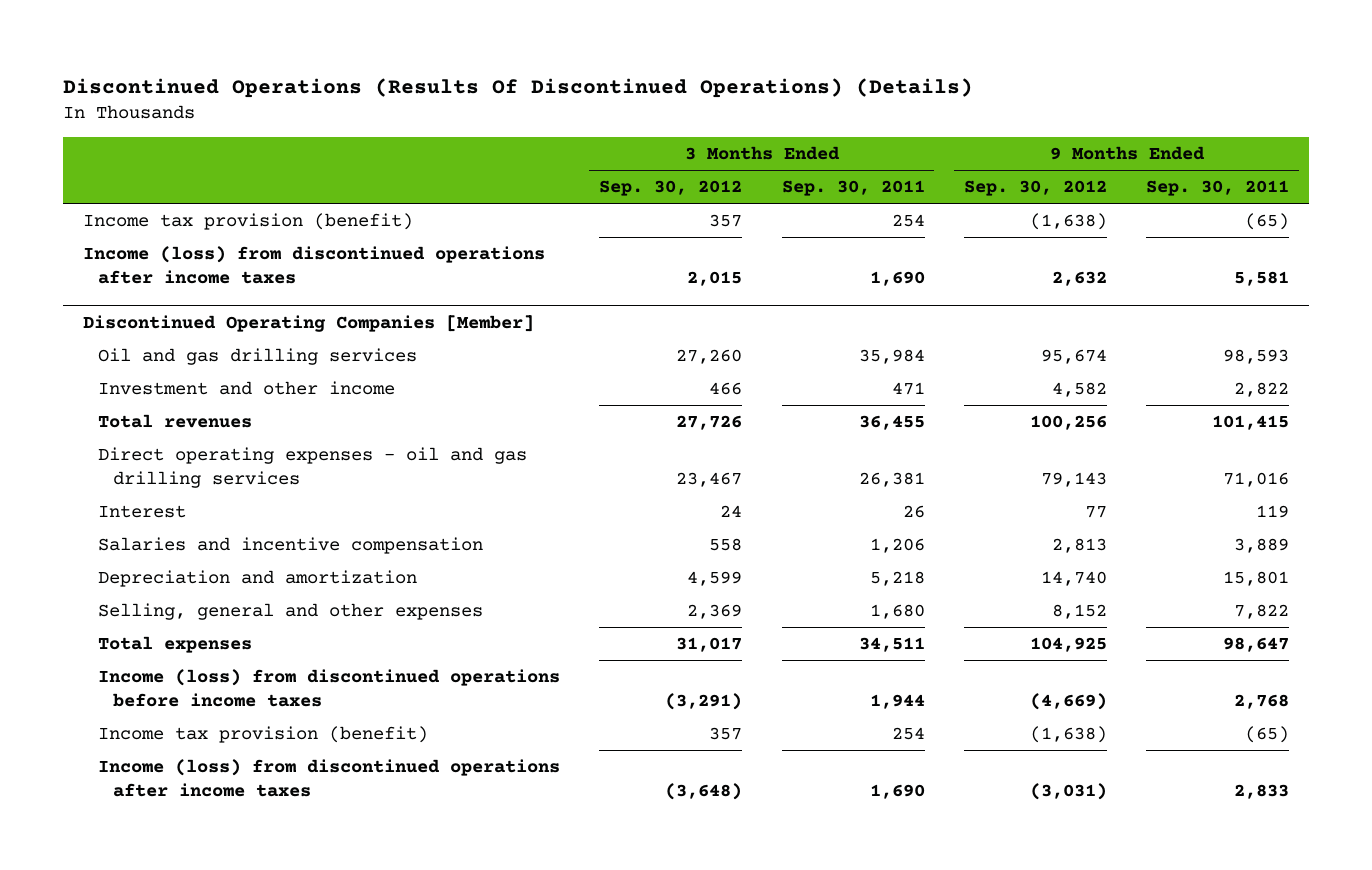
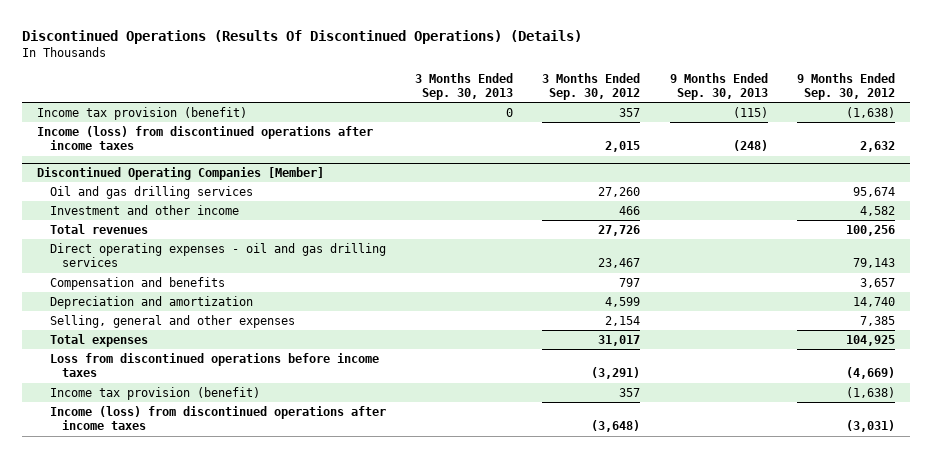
- | 3 Months Ended Sep. 30, 2012 | 3 Months Ended Sep. 30, 2011 | 9 Months Ended Sep. 30, 2012 | 9 Months Ended Sep. 30, 2011
+ | 3 Months Ended Sep. 30, 2013 | 3 Months Ended Sep. 30, 2012 | 9 Months Ended Sep. 30, 2013 | 9 Months Ended Sep. 30, 2012
@ Discontinued Operating Companies [Member]
- Interest | 24 | 26 | 77 | 119
- Salaries and incentive compensation | 558 | 1,206 | 2,813 | 3,889
+ Compensation and benefits | | 797 | | 3,657
- Selling, general and other expenses | 2,369 | 1,680 | 8,152 | 7,822
+ Selling, general and other expenses | | 2,154 | | 7,385
- Income (loss) from discontinued operations before income taxes | (3,291) | 1,944 | (4,669) | 2,768
+ Loss from discontinued operations before income taxes | | (3,291) | | (4,669)

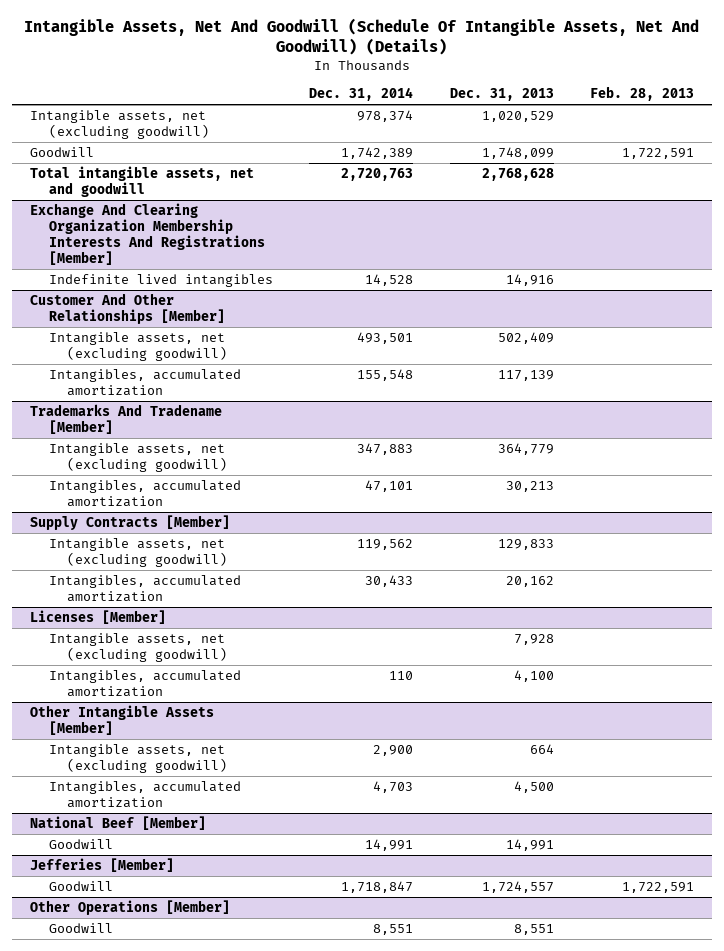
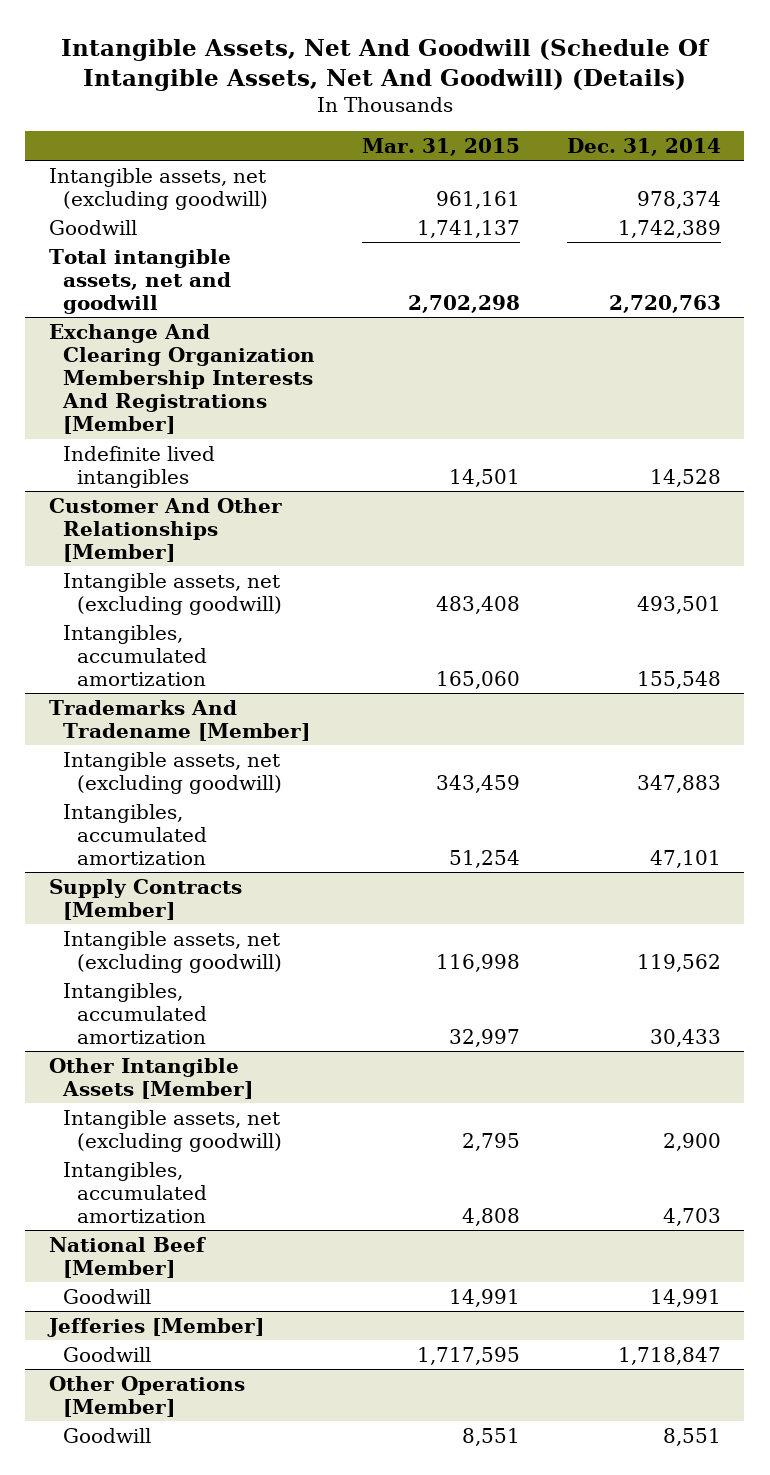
- | Dec. 31, 2014 | Dec. 31, 2013 | Feb. 28, 2013
+ | Mar. 31, 2015 | Dec. 31, 2014
- Licenses [Member]
- Intangible assets, net (excluding goodwill) | | 7,928 |
- Intangibles, accumulated amortization | 110 | 4,100 |

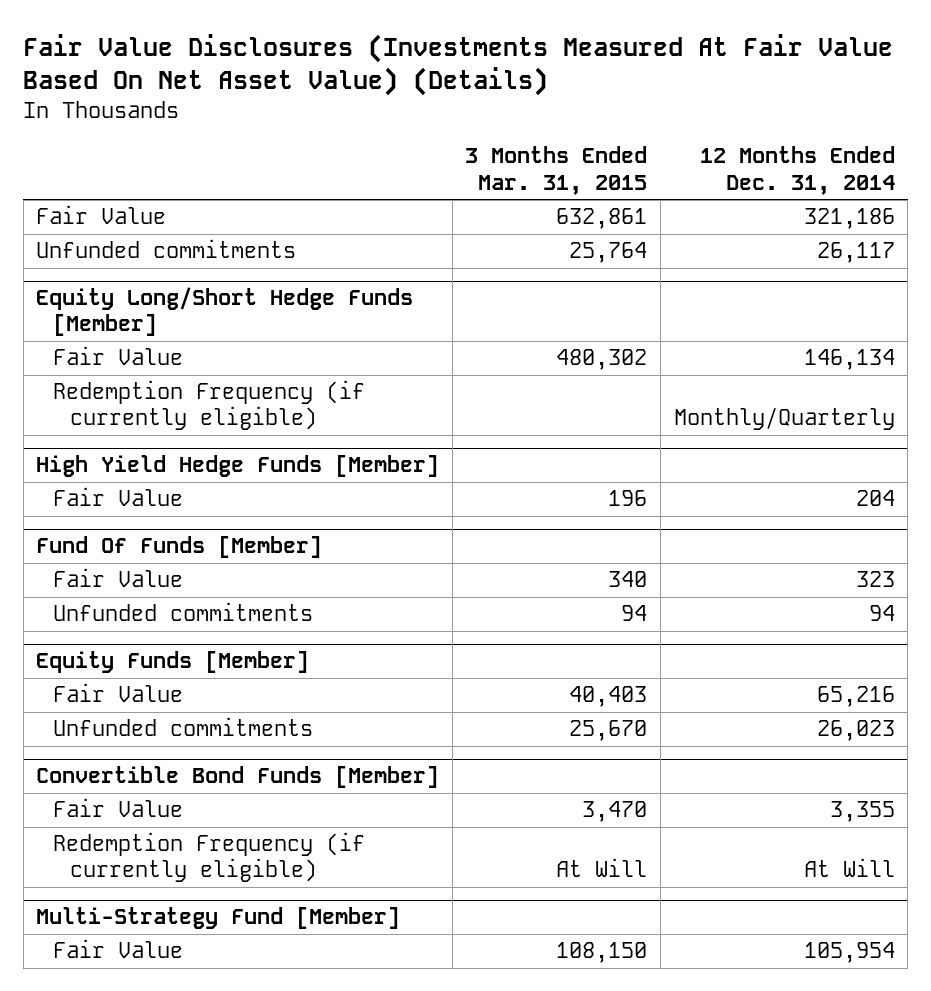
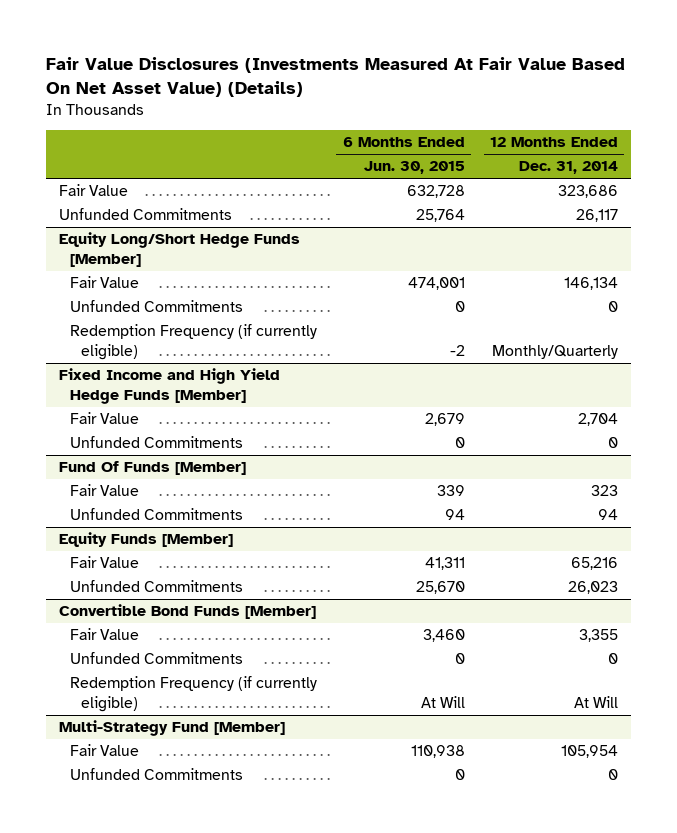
- | 3 Months Ended Mar. 31, 2015 | 12 Months Ended Dec. 31, 2014
+ | 6 Months Ended Jun. 30, 2015 | 12 Months Ended Dec. 31, 2014
- Fair Value | 632,861 | 321,186
- Unfunded commitments | 25,764 | 26,117
+ Fair Value | 632,728 | 323,686
+ Unfunded Commitments | 25,764 | 26,117
@ Equity Long/Short Hedge Funds [Member]
+ Unfunded Commitments | 0 | 0
- High Yield Hedge Funds [Member]
- Fair Value | 196 | 204
+ Fixed Income and High Yield Hedge Funds [Member]
+ Fair Value | 2,679 | 2,704
+ Unfunded Commitments | 0 | 0
@ Fund Of Funds [Member]
- Unfunded commitments | 94 | 94
+ Unfunded Commitments | 94 | 94
@ Equity Funds [Member]
- Unfunded commitments | 25,670 | 26,023
+ Unfunded Commitments | 25,670 | 26,023
@ Convertible Bond Funds [Member]
+ Unfunded Commitments | 0 | 0
@ Multi-Strategy Fund [Member]
+ Unfunded Commitments | 0 | 0

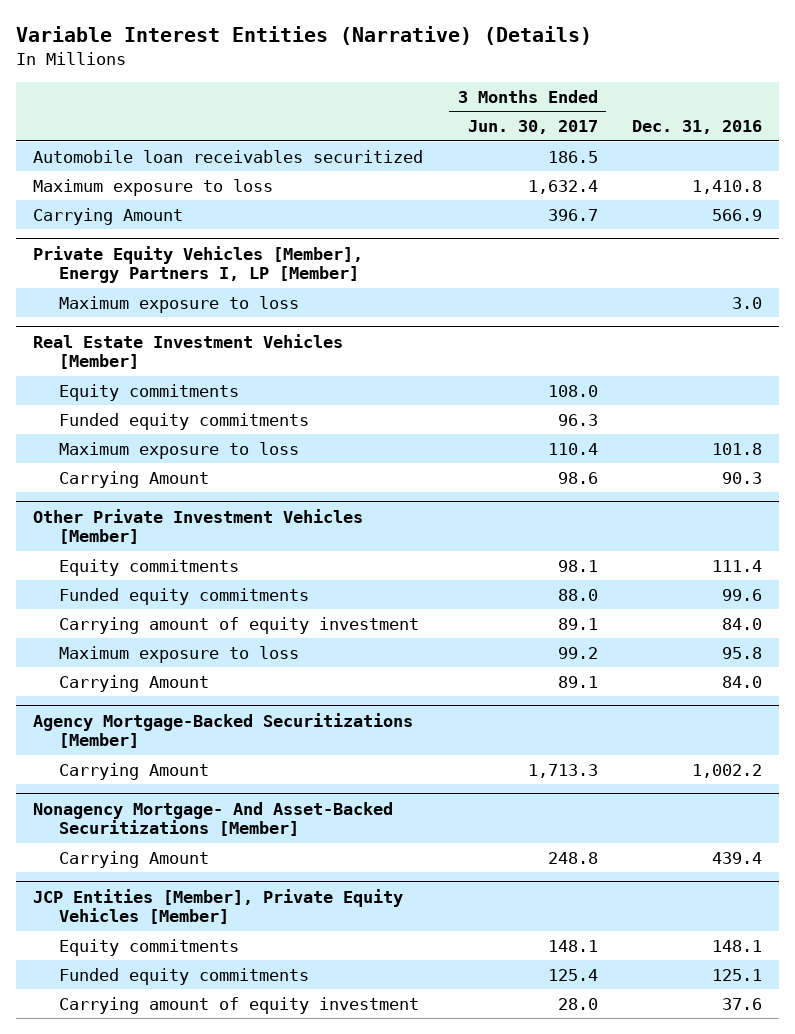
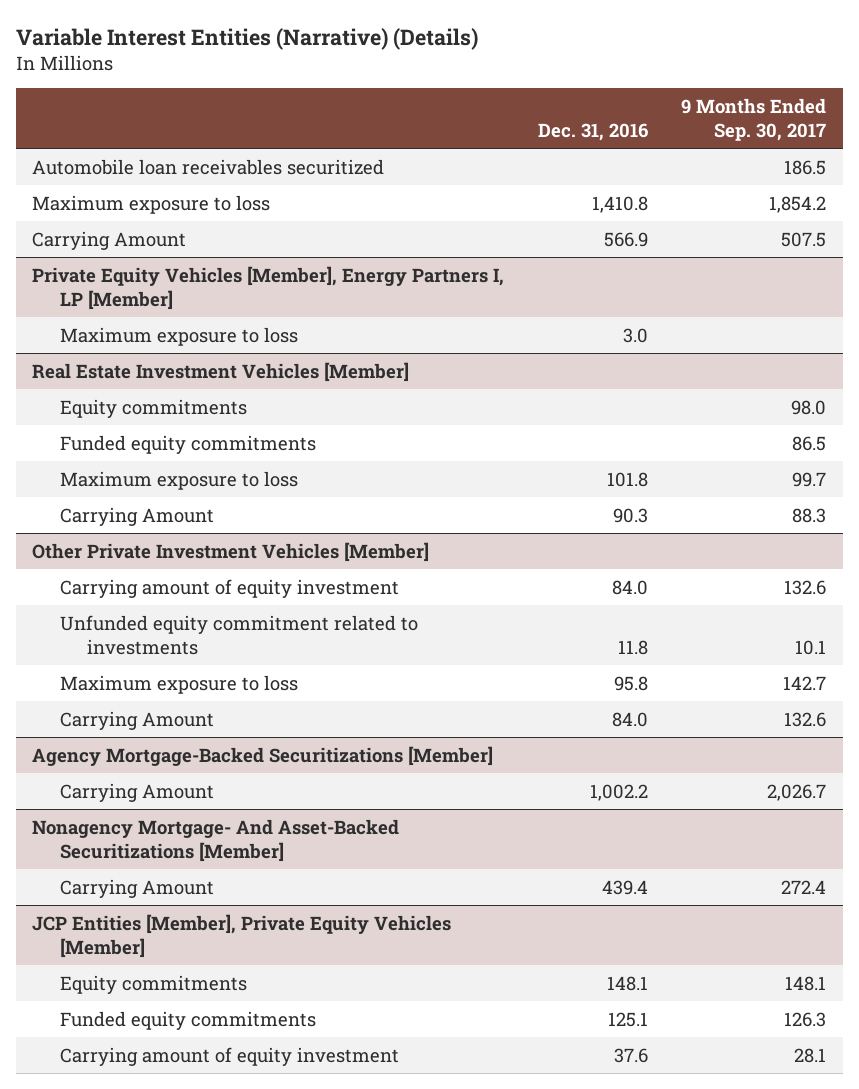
- | 3 Months Ended Jun. 30, 2017 | Dec. 31, 2016
+ | Dec. 31, 2016 | 9 Months Ended Sep. 30, 2017
@ Other Private Investment Vehicles [Member]
- Equity commitments | 98.1 | 111.4
- Funded equity commitments | 88.0 | 99.6
+ Unfunded equity commitment related to investments | 11.8 | 10.1

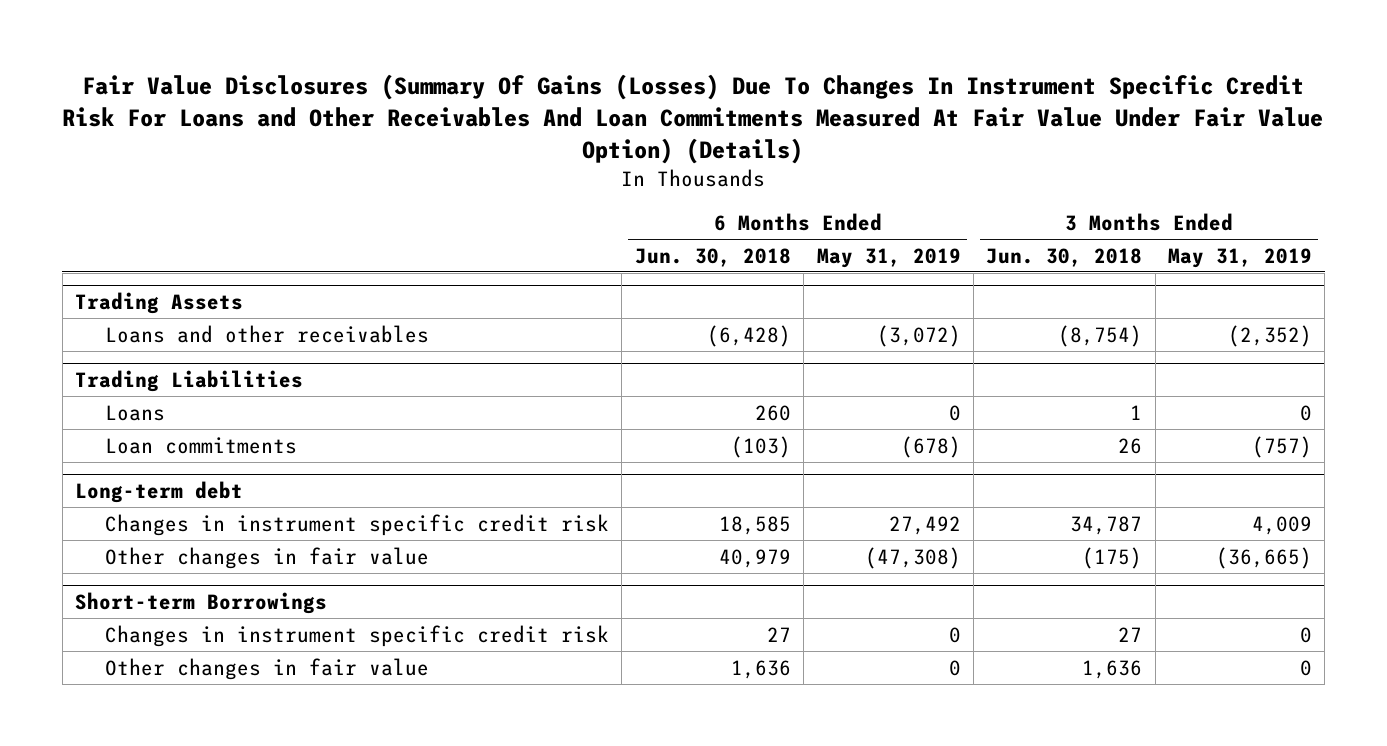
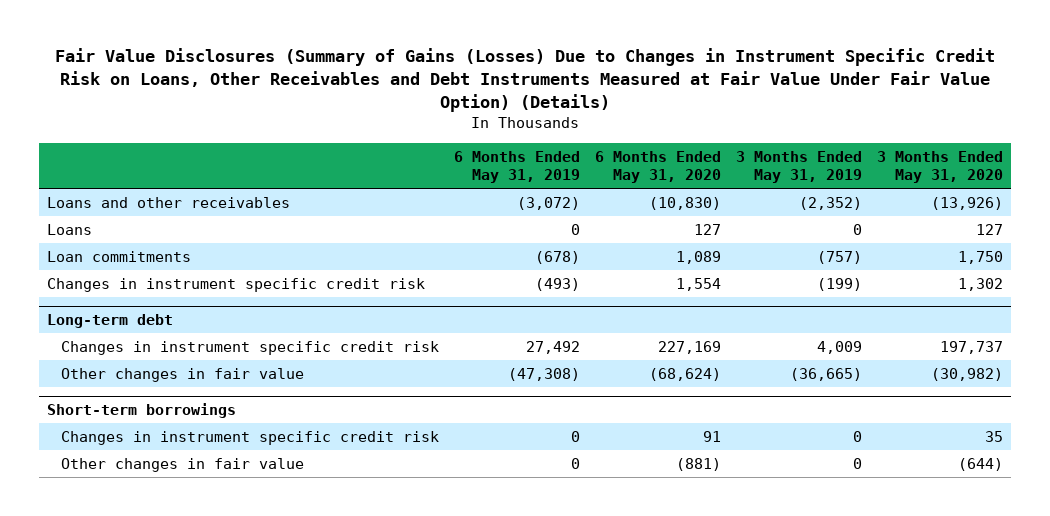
- Fair Value Disclosures (Summary Of Gains (Losses) Due To Changes In Instrument Specific Credit Risk For Loans and Other Receivables And Loan Commitments Measured At Fair Value Under Fair Value Option) (Details)
+ Fair Value Disclosures (Summary of Gains (Losses) Due to Changes in Instrument Specific Credit Risk on Loans, Other Receivables and Debt Instruments Measured at Fair Value Under Fair Value Option) (Details)
- | 6 Months Ended Jun. 30, 2018 | 6 Months Ended May 31, 2019 | 3 Months Ended Jun. 30, 2018 | 3 Months Ended May 31, 2019
+ | 6 Months Ended May 31, 2019 | 6 Months Ended May 31, 2020 | 3 Months Ended May 31, 2019 | 3 Months Ended May 31, 2020
- Trading Assets
- Trading Liabilities
+ Changes in instrument specific credit risk | (493) | 1,554 | (199) | 1,302
- Short-term Borrowings
+ Short-term borrowings

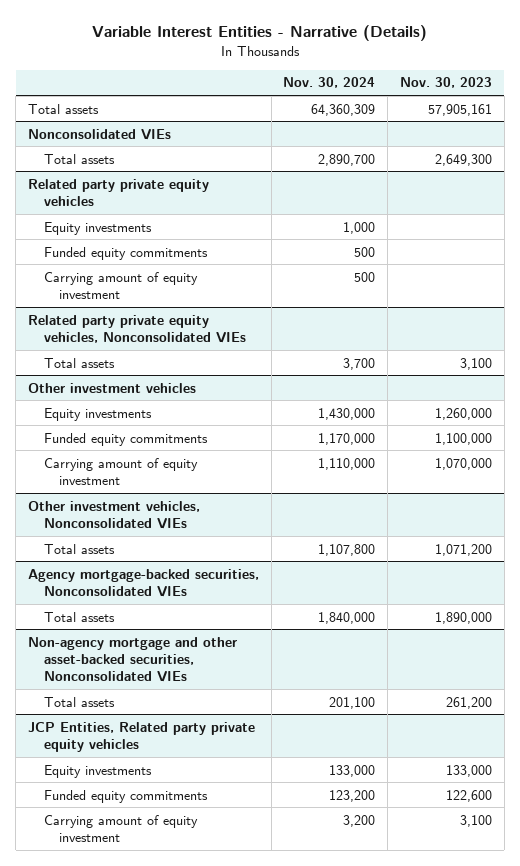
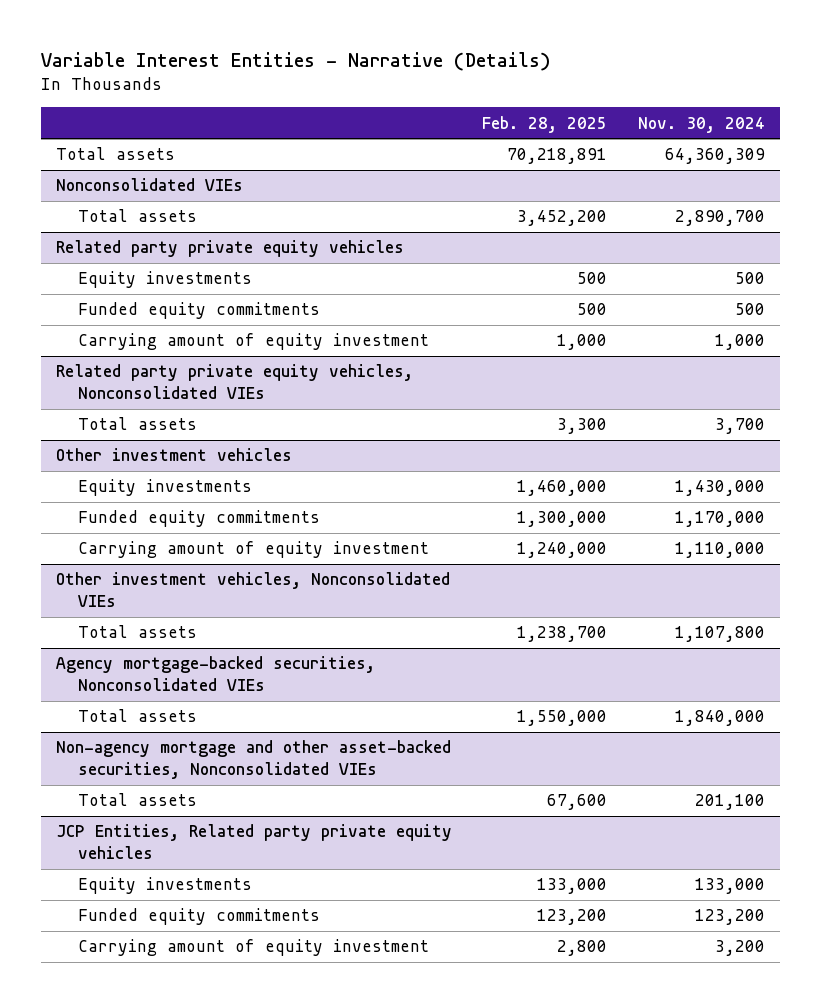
- | Nov. 30, 2024 | Nov. 30, 2023
+ | Feb. 28, 2025 | Nov. 30, 2024
@ Related party private equity vehicles
- Equity investments | 1,000 |
+ Equity investments | 500 | 500
- Carrying amount of equity investment | 500 |
+ Carrying amount of equity investment | 1,000 | 1,000

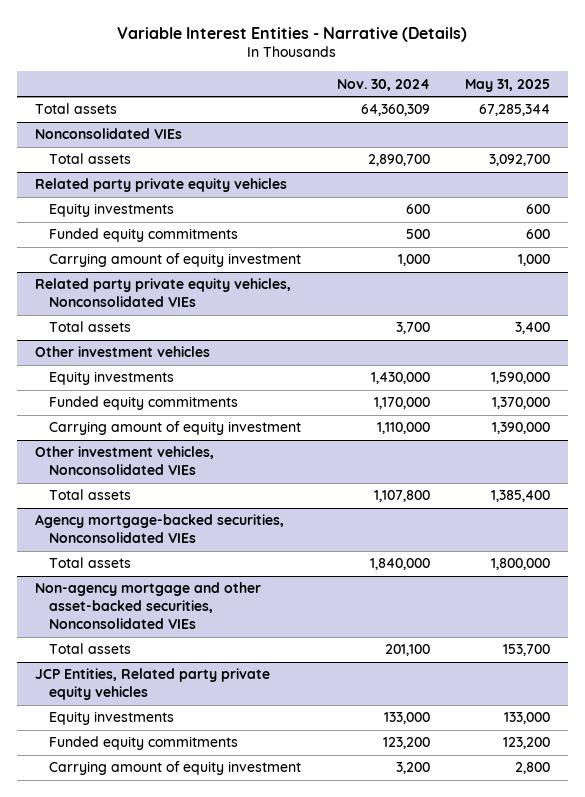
- | Feb. 28, 2025 | Nov. 30, 2024
+ | Nov. 30, 2024 | May 31, 2025
@ Related party private equity vehicles
- Equity investments | 500 | 500
+ Equity investments | 600 | 600

